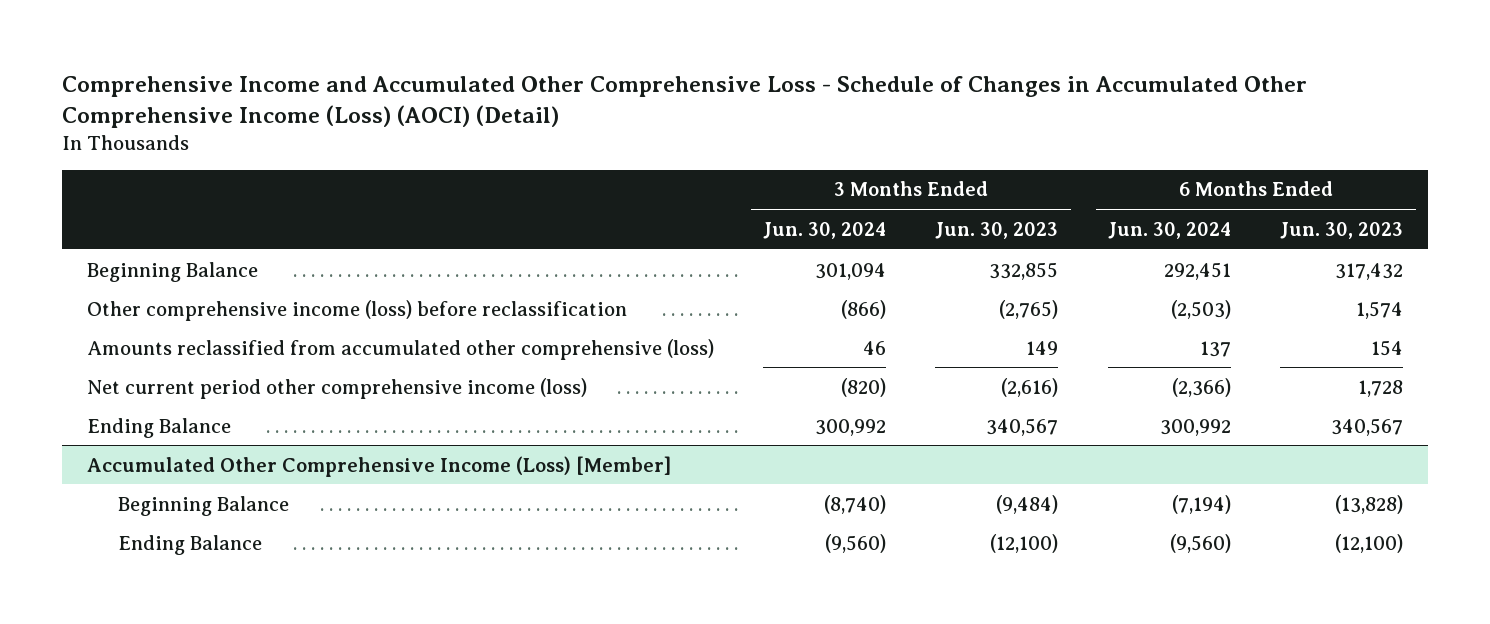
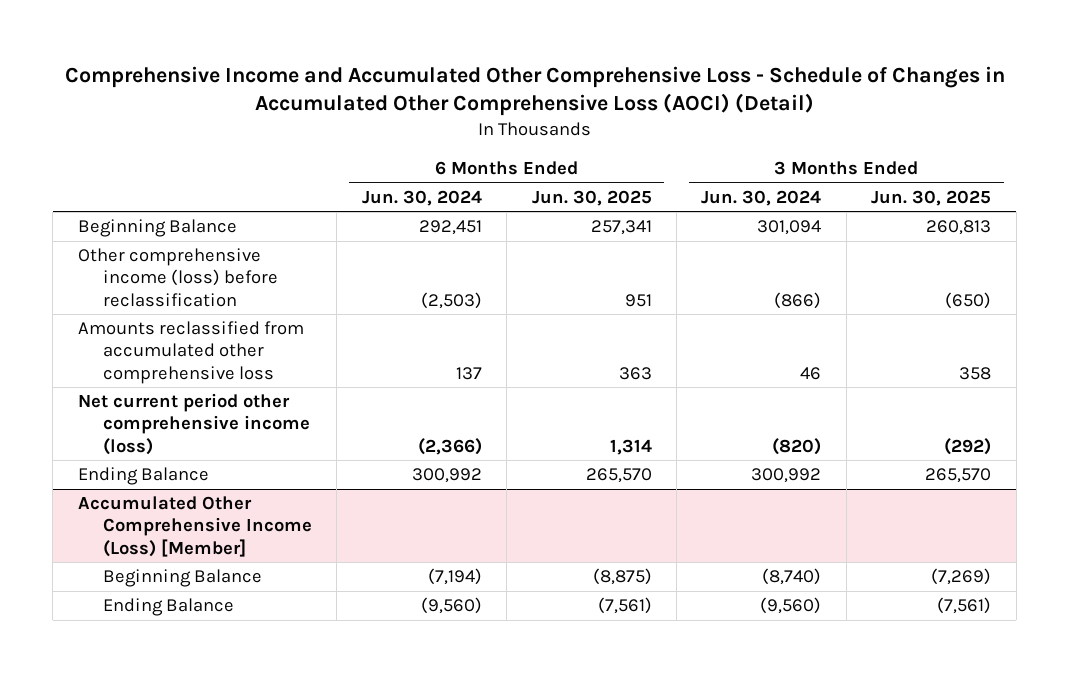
- Comprehensive Income and Accumulated Other Comprehensive Loss - Schedule of Changes in Accumulated Other Comprehensive Income (Loss) (AOCI) (Detail)
+ Comprehensive Income and Accumulated Other Comprehensive Loss - Schedule of Changes in Accumulated Other Comprehensive Loss (AOCI) (Detail)
- | 3 Months Ended Jun. 30, 2024 | 3 Months Ended Jun. 30, 2023 | 6 Months Ended Jun. 30, 2024 | 6 Months Ended Jun. 30, 2023
+ | 6 Months Ended Jun. 30, 2024 | 6 Months Ended Jun. 30, 2025 | 3 Months Ended Jun. 30, 2024 | 3 Months Ended Jun. 30, 2025
- Amounts reclassified from accumulated other comprehensive (loss) | 46 | 149 | 137 | 154
+ Amounts reclassified from accumulated other comprehensive loss | 137 | 363 | 46 | 358

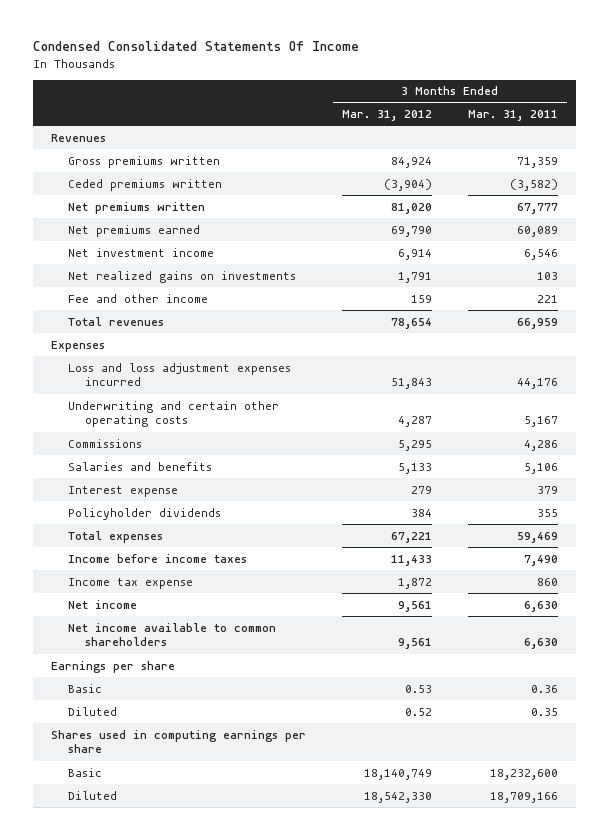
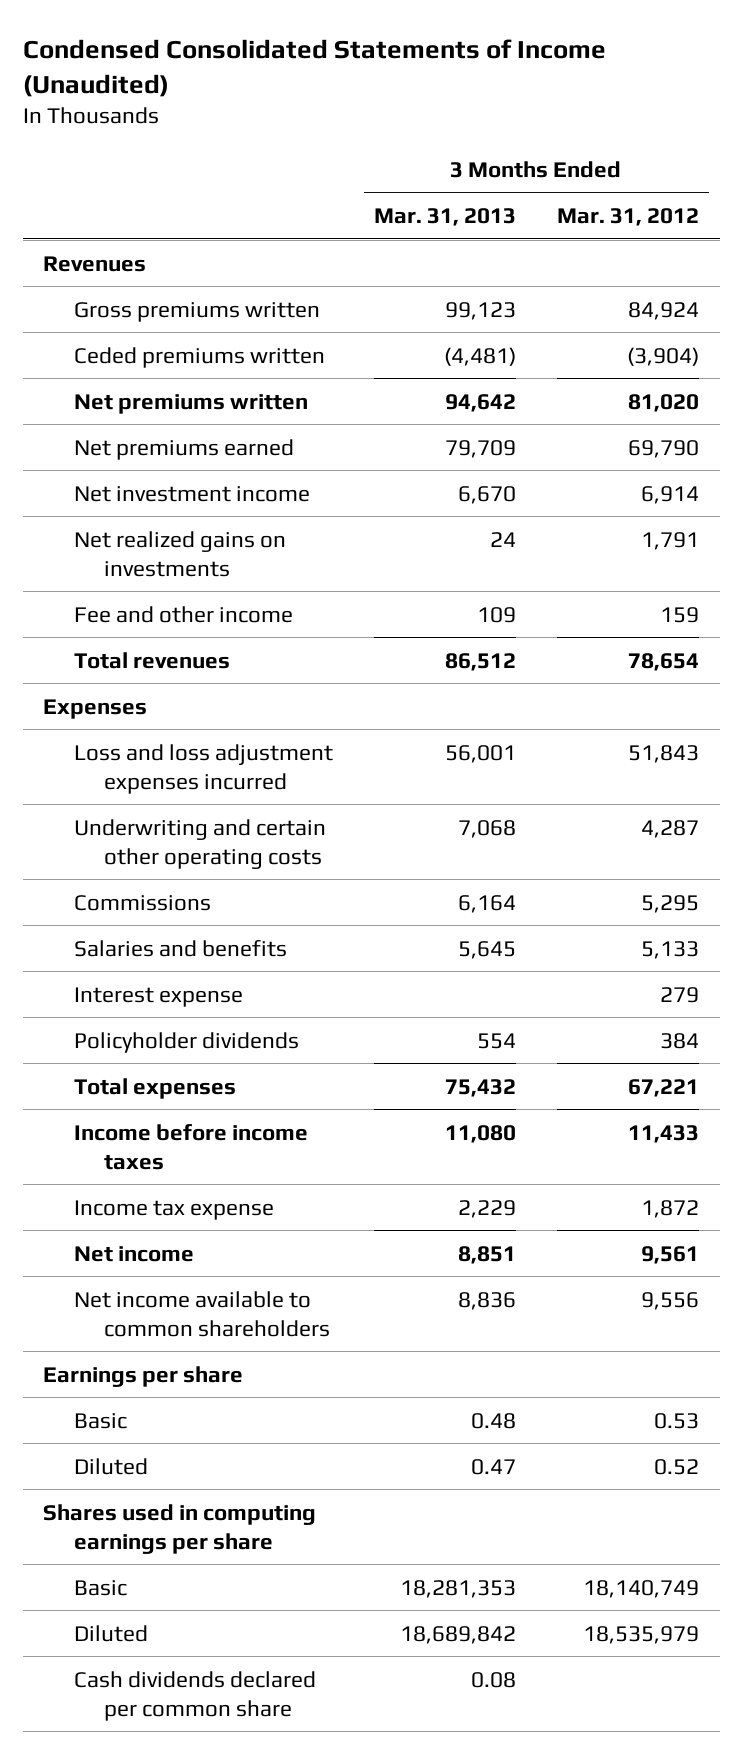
- Condensed Consolidated Statements Of Income
+ Condensed Consolidated Statements of Income (Unaudited)
- | 3 Months Ended Mar. 31, 2012 | 3 Months Ended Mar. 31, 2011
+ | 3 Months Ended Mar. 31, 2013 | 3 Months Ended Mar. 31, 2012
- Net income available to common shareholders | 9,561 | 6,630
+ Net income available to common shareholders | 8,836 | 9,556
- Diluted | 18,542,330 | 18,709,166
+ Diluted | 18,689,842 | 18,535,979
+ Cash dividends declared per common share | 0.08 |

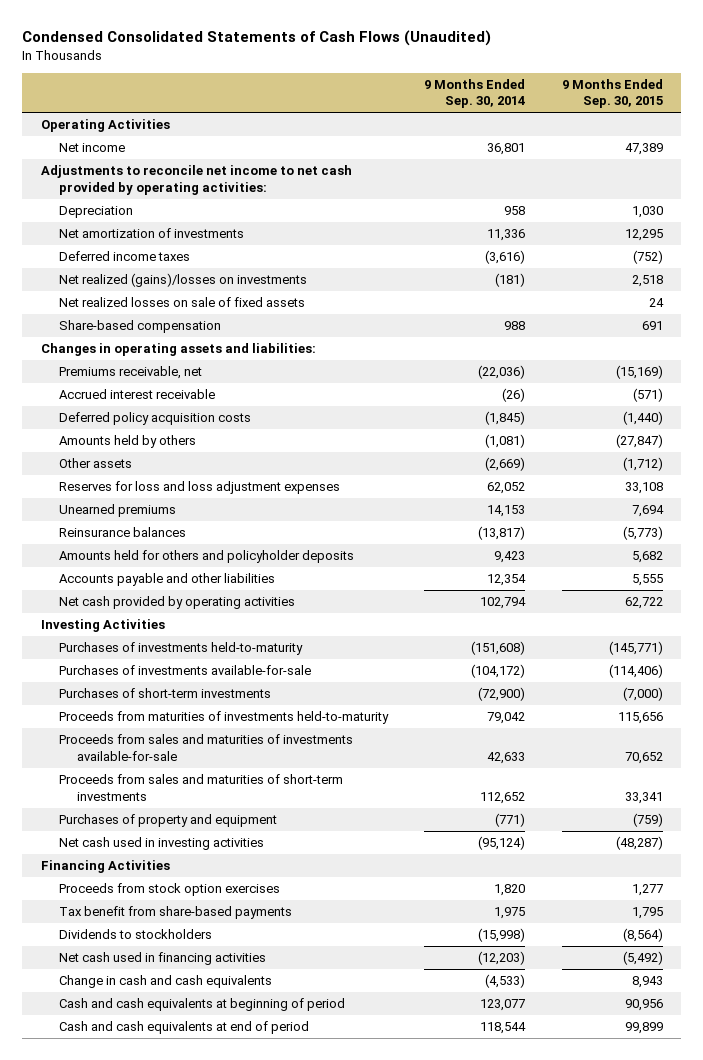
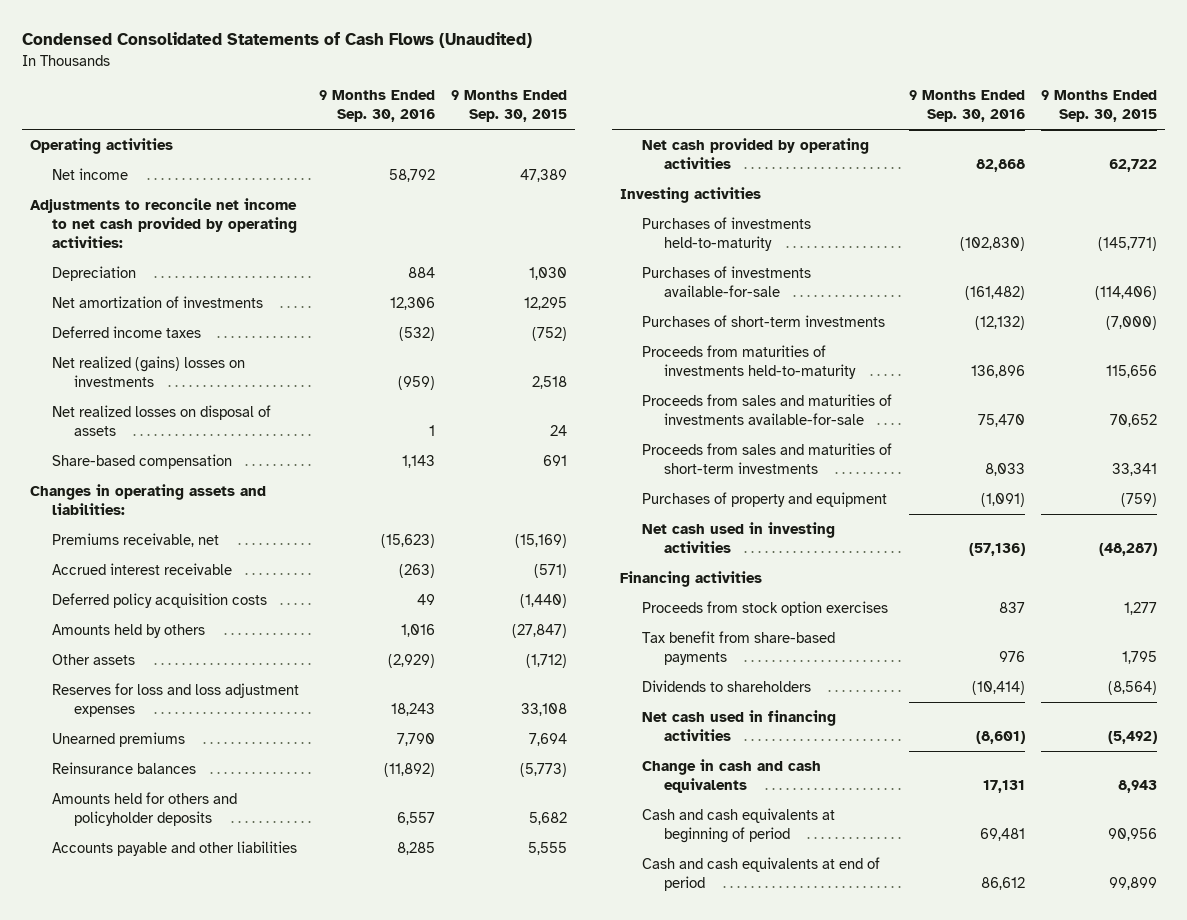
- | 9 Months Ended Sep. 30, 2014 | 9 Months Ended Sep. 30, 2015
+ | 9 Months Ended Sep. 30, 2016 | 9 Months Ended Sep. 30, 2015
- Operating Activities
+ Operating activities
- Net realized (gains)/losses on investments | (181) | 2,518
- Net realized losses on sale of fixed assets | | 24
+ Net realized (gains) losses on investments | (959) | 2,518
+ Net realized losses on disposal of assets | 1 | 24
- Investing Activities
+ Investing activities
- Financing Activities
+ Financing activities
- Dividends to stockholders | (15,998) | (8,564)
+ Dividends to shareholders | (10,414) | (8,564)

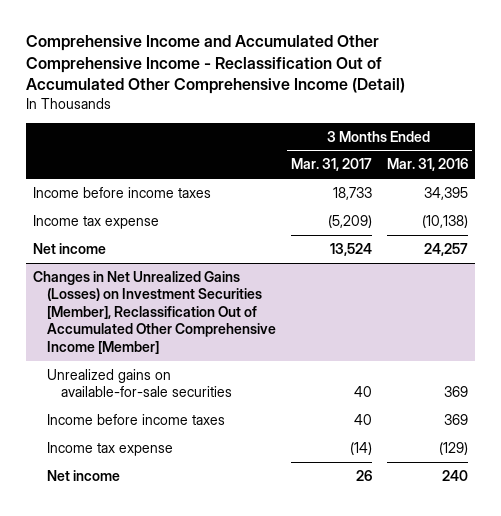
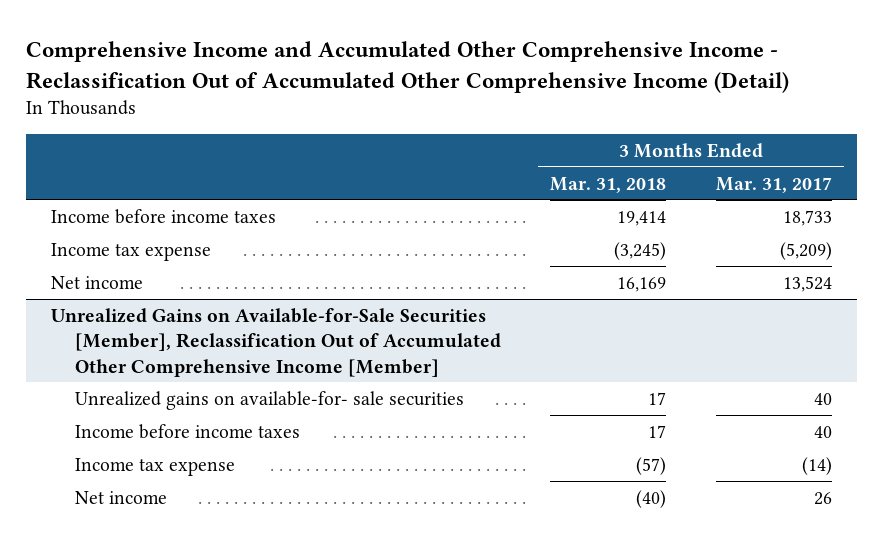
- | 3 Months Ended Mar. 31, 2017 | 3 Months Ended Mar. 31, 2016
+ | 3 Months Ended Mar. 31, 2018 | 3 Months Ended Mar. 31, 2017
- Changes in Net Unrealized Gains (Losses) on Investment Securities [Member], Reclassification Out of Accumulated Other Comprehensive Income [Member]
- Unrealized gains on available-for-sale securities | 40 | 369
+ Unrealized Gains on Available-for-Sale Securities [Member], Reclassification Out of Accumulated Other Comprehensive Income [Member]
+ Unrealized gains on available-for- sale securities | 17 | 40

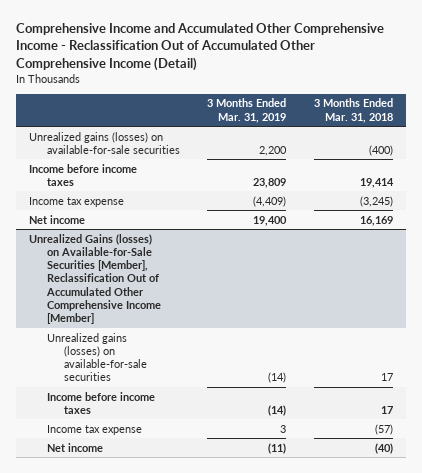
- | 3 Months Ended Mar. 31, 2018 | 3 Months Ended Mar. 31, 2017
+ | 3 Months Ended Mar. 31, 2019 | 3 Months Ended Mar. 31, 2018
+ Unrealized gains (losses) on available-for-sale securities | 2,200 | (400)
- Unrealized Gains on Available-for-Sale Securities [Member], Reclassification Out of Accumulated Other Comprehensive Income [Member]
- Unrealized gains on available-for- sale securities | 17 | 40
+ Unrealized Gains (losses) on Available-for-Sale Securities [Member], Reclassification Out of Accumulated Other Comprehensive Income [Member]
+ Unrealized gains (losses) on available-for-sale securities | (14) | 17

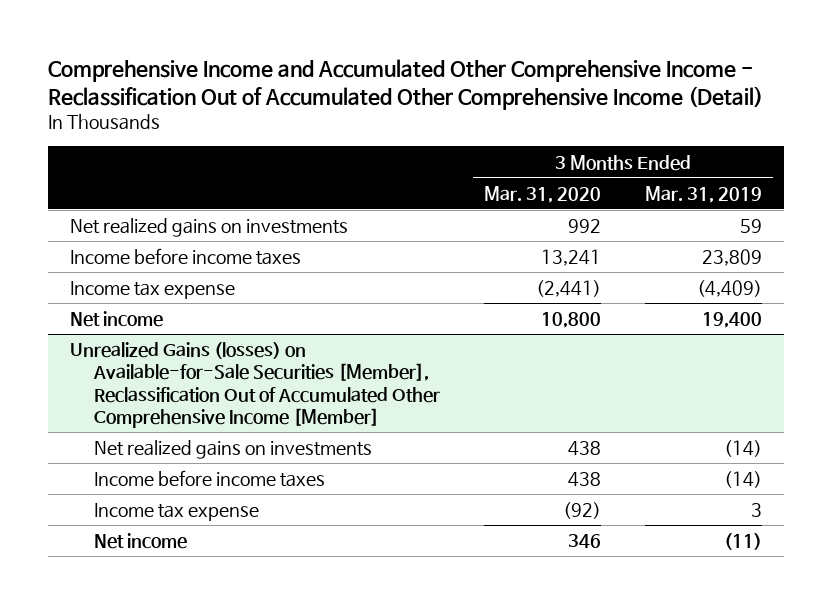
- | 3 Months Ended Mar. 31, 2019 | 3 Months Ended Mar. 31, 2018
+ | 3 Months Ended Mar. 31, 2020 | 3 Months Ended Mar. 31, 2019
- Unrealized gains (losses) on available-for-sale securities | 2,200 | (400)
+ Net realized gains on investments | 992 | 59
@ Unrealized Gains (losses) on Available-for-Sale Securities [Member], Reclassification Out of Accumulated Other Comprehensive Income [Member]
- Unrealized gains (losses) on available-for-sale securities | (14) | 17
+ Net realized gains on investments | 438 | (14)

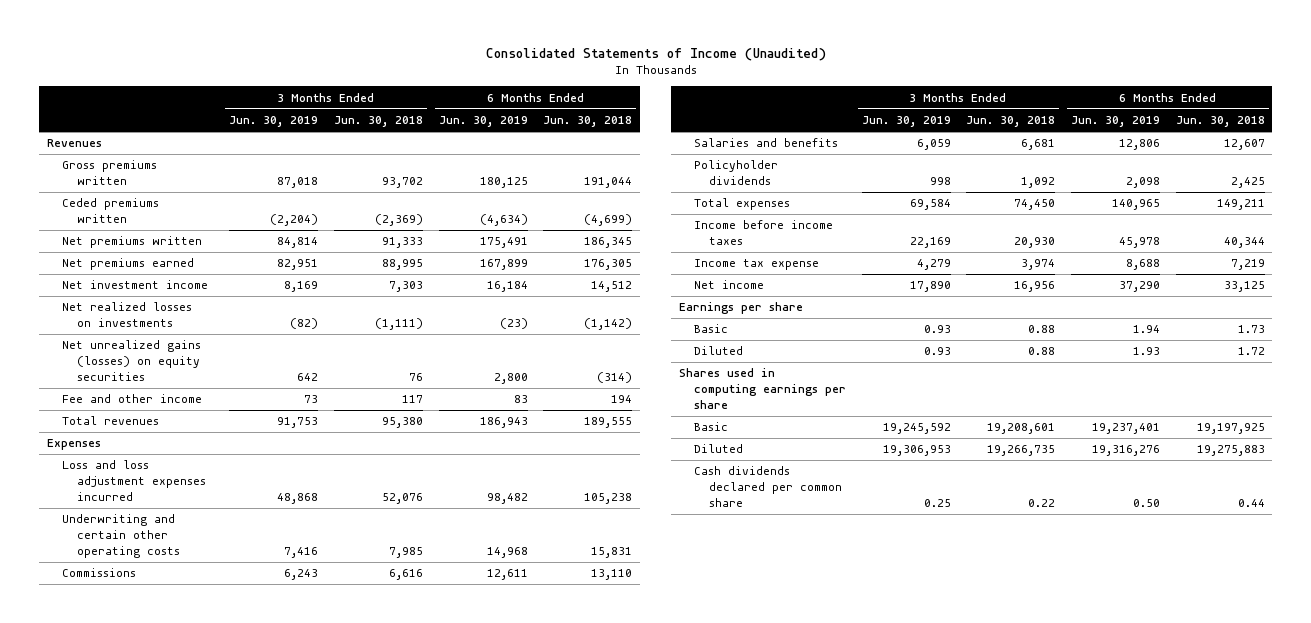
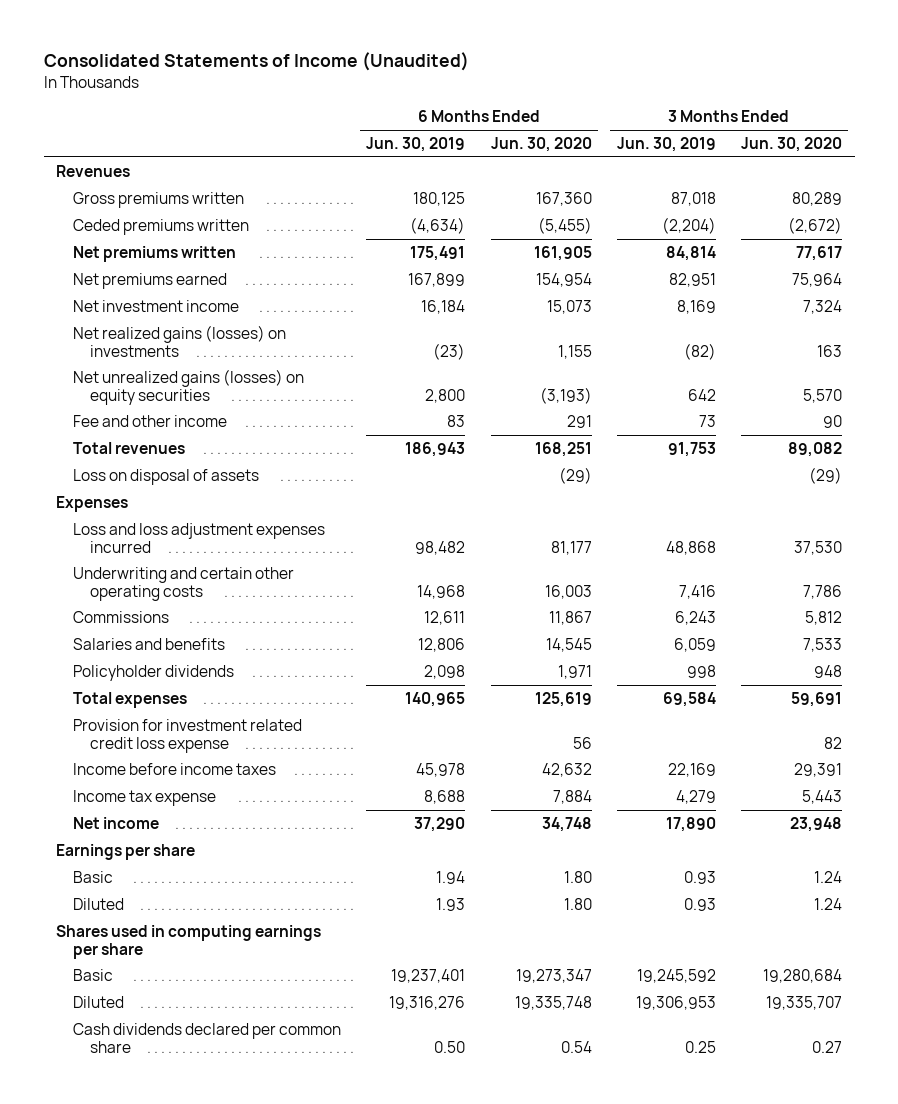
- | 3 Months Ended Jun. 30, 2019 | 3 Months Ended Jun. 30, 2018 | 6 Months Ended Jun. 30, 2019 | 6 Months Ended Jun. 30, 2018
+ | 6 Months Ended Jun. 30, 2019 | 6 Months Ended Jun. 30, 2020 | 3 Months Ended Jun. 30, 2019 | 3 Months Ended Jun. 30, 2020
- Net realized losses on investments | (82) | (1,111) | (23) | (1,142)
+ Net realized gains (losses) on investments | (23) | 1,155 | (82) | 163
+ Loss on disposal of assets | | (29) | | (29)
+ Provision for investment related credit loss expense | | 56 | | 82

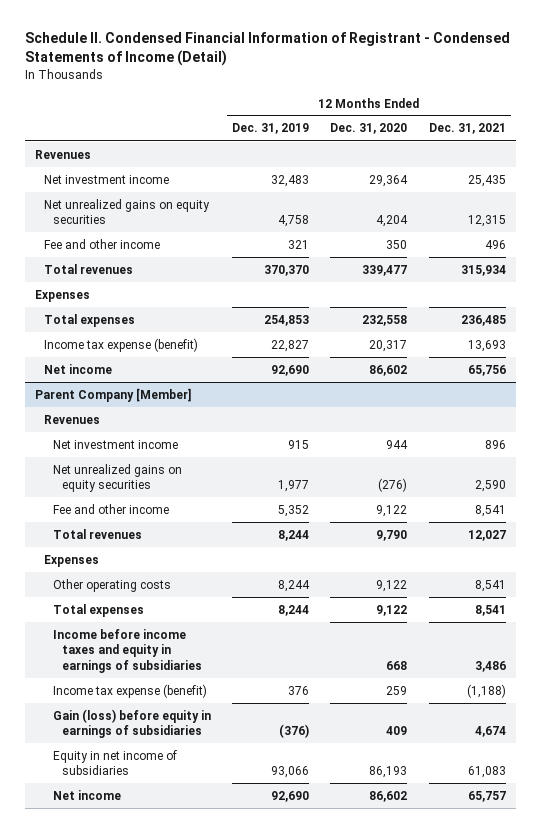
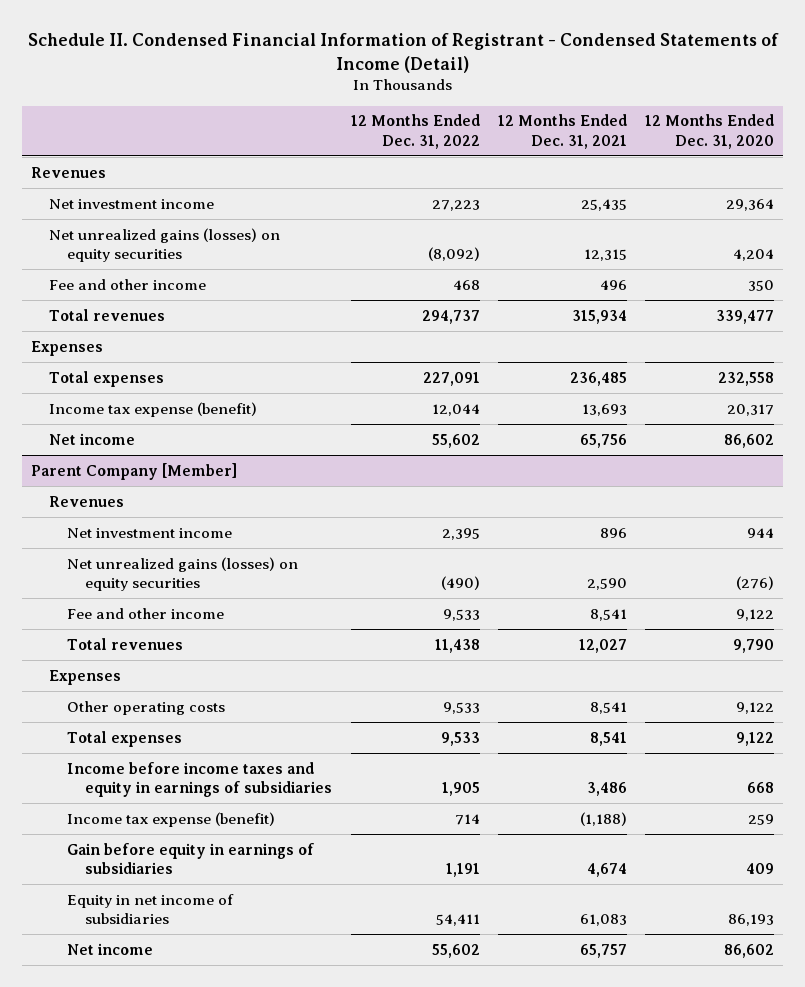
- | 12 Months Ended Dec. 31, 2019 | 12 Months Ended Dec. 31, 2020 | 12 Months Ended Dec. 31, 2021
+ | 12 Months Ended Dec. 31, 2022 | 12 Months Ended Dec. 31, 2021 | 12 Months Ended Dec. 31, 2020
- Net unrealized gains on equity securities | 4,758 | 4,204 | 12,315
+ Net unrealized gains (losses) on equity securities | (8,092) | 12,315 | 4,204
@ Parent Company [Member]
- Net unrealized gains on equity securities | 1,977 | (276) | 2,590
+ Net unrealized gains (losses) on equity securities | (490) | 2,590 | (276)
- Gain (loss) before equity in earnings of subsidiaries | (376) | 409 | 4,674
+ Gain before equity in earnings of subsidiaries | 1,191 | 4,674 | 409

